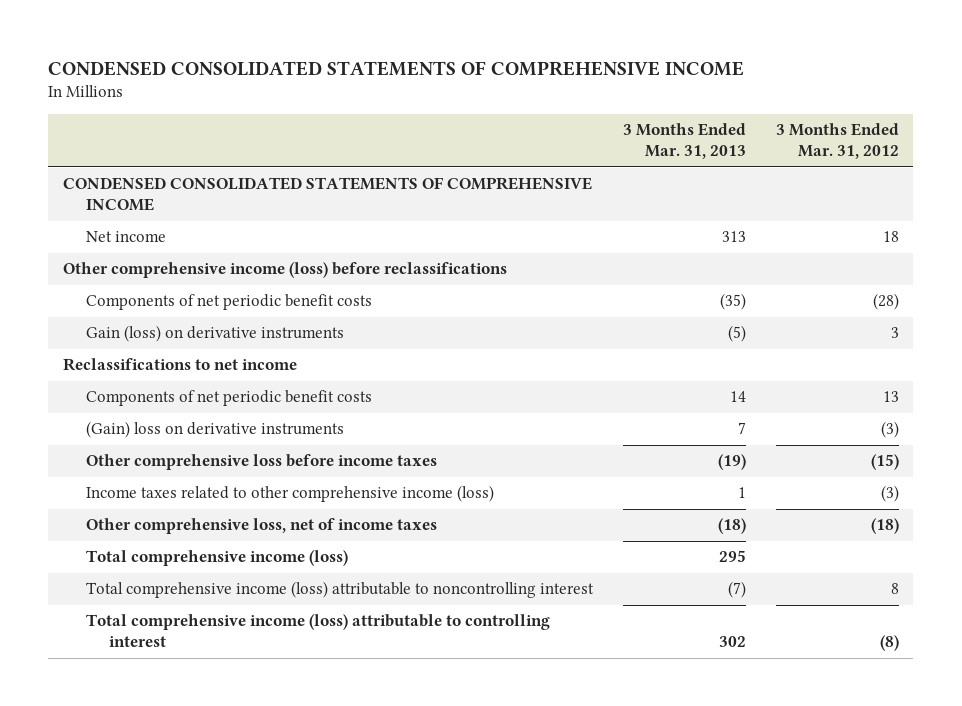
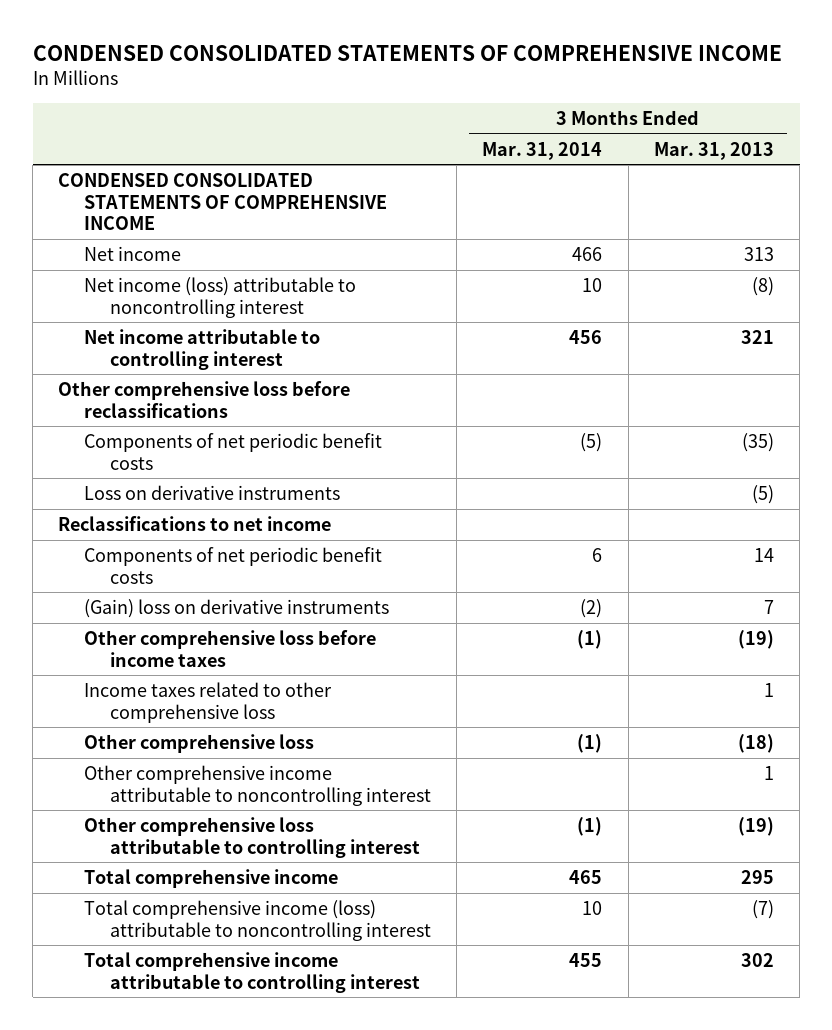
- | 3 Months Ended Mar. 31, 2013 | 3 Months Ended Mar. 31, 2012
+ | 3 Months Ended Mar. 31, 2014 | 3 Months Ended Mar. 31, 2013
- Other comprehensive income (loss) before reclassifications
+ Net income (loss) attributable to noncontrolling interest | 10 | (8)
+ Net income attributable to controlling interest | 456 | 321
+ Other comprehensive loss before reclassifications
- Gain (loss) on derivative instruments | (5) | 3
+ Loss on derivative instruments | | (5)
- Income taxes related to other comprehensive income (loss) | 1 | (3)
- Other comprehensive loss, net of income taxes | (18) | (18)
- Total comprehensive income (loss) | 295 |
+ Income taxes related to other comprehensive loss | | 1
+ Other comprehensive loss | (1) | (18)
+ Other comprehensive income attributable to noncontrolling interest | | 1
+ Other comprehensive loss attributable to controlling interest | (1) | (19)
+ Total comprehensive income | 465 | 295
- Total comprehensive income (loss) attributable to controlling interest | 302 | (8)
+ Total comprehensive income attributable to controlling interest | 455 | 302

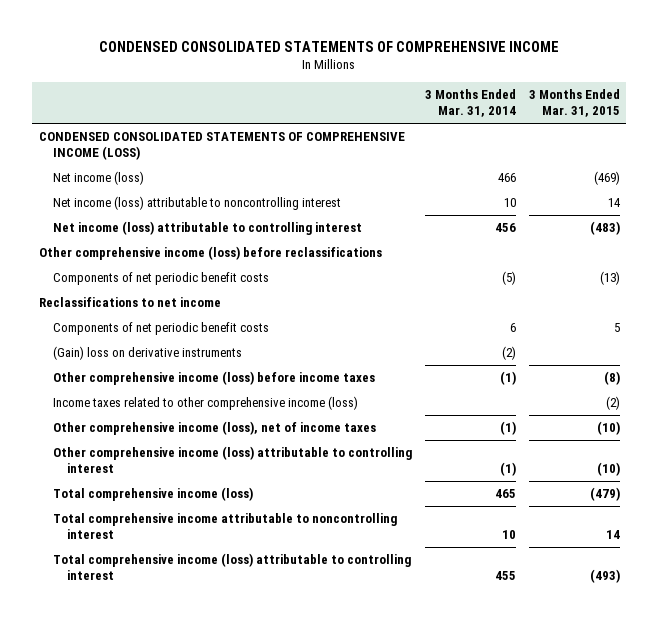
- | 3 Months Ended Mar. 31, 2014 | 3 Months Ended Mar. 31, 2013
+ | 3 Months Ended Mar. 31, 2014 | 3 Months Ended Mar. 31, 2015
- CONDENSED CONSOLIDATED STATEMENTS OF COMPREHENSIVE INCOME
- Net income | 466 | 313
+ CONDENSED CONSOLIDATED STATEMENTS OF COMPREHENSIVE INCOME (LOSS)
+ Net income (loss) | 466 | (469)
- Net income attributable to controlling interest | 456 | 321
- Other comprehensive loss before reclassifications
+ Net income (loss) attributable to controlling interest | 456 | (483)
+ Other comprehensive income (loss) before reclassifications
- Loss on derivative instruments | | (5)
- Other comprehensive loss before income taxes | (1) | (19)
- Income taxes related to other comprehensive loss | | 1
- Other comprehensive loss | (1) | (18)
- Other comprehensive income attributable to noncontrolling interest | | 1
- Other comprehensive loss attributable to controlling interest | (1) | (19)
- Total comprehensive income | 465 | 295
- Total comprehensive income (loss) attributable to noncontrolling interest | 10 | (7)
- Total comprehensive income attributable to controlling interest | 455 | 302
+ Other comprehensive income (loss) before income taxes | (1) | (8)
+ Income taxes related to other comprehensive income (loss) | | (2)
+ Other comprehensive income (loss), net of income taxes | (1) | (10)
+ Other comprehensive income (loss) attributable to controlling interest | (1) | (10)
+ Total comprehensive income (loss) | 465 | (479)
+ Total comprehensive income attributable to noncontrolling interest | 10 | 14
+ Total comprehensive income (loss) attributable to controlling interest | 455 | (493)

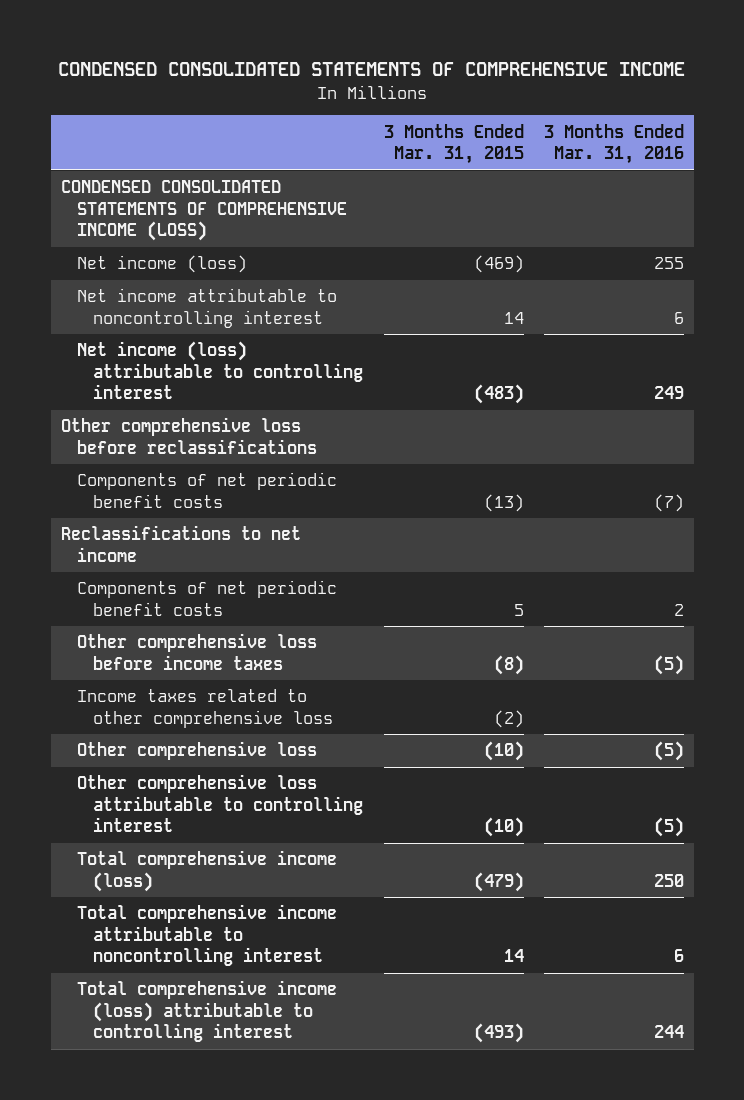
- | 3 Months Ended Mar. 31, 2014 | 3 Months Ended Mar. 31, 2015
+ | 3 Months Ended Mar. 31, 2015 | 3 Months Ended Mar. 31, 2016
- Net income (loss) attributable to noncontrolling interest | 10 | 14
+ Net income attributable to noncontrolling interest | 14 | 6
- Other comprehensive income (loss) before reclassifications
+ Other comprehensive loss before reclassifications
- (Gain) loss on derivative instruments | (2) |
- Other comprehensive income (loss) before income taxes | (1) | (8)
- Income taxes related to other comprehensive income (loss) | | (2)
- Other comprehensive income (loss), net of income taxes | (1) | (10)
- Other comprehensive income (loss) attributable to controlling interest | (1) | (10)
+ Other comprehensive loss before income taxes | (8) | (5)
+ Income taxes related to other comprehensive loss | (2) |
+ Other comprehensive loss | (10) | (5)
+ Other comprehensive loss attributable to controlling interest | (10) | (5)

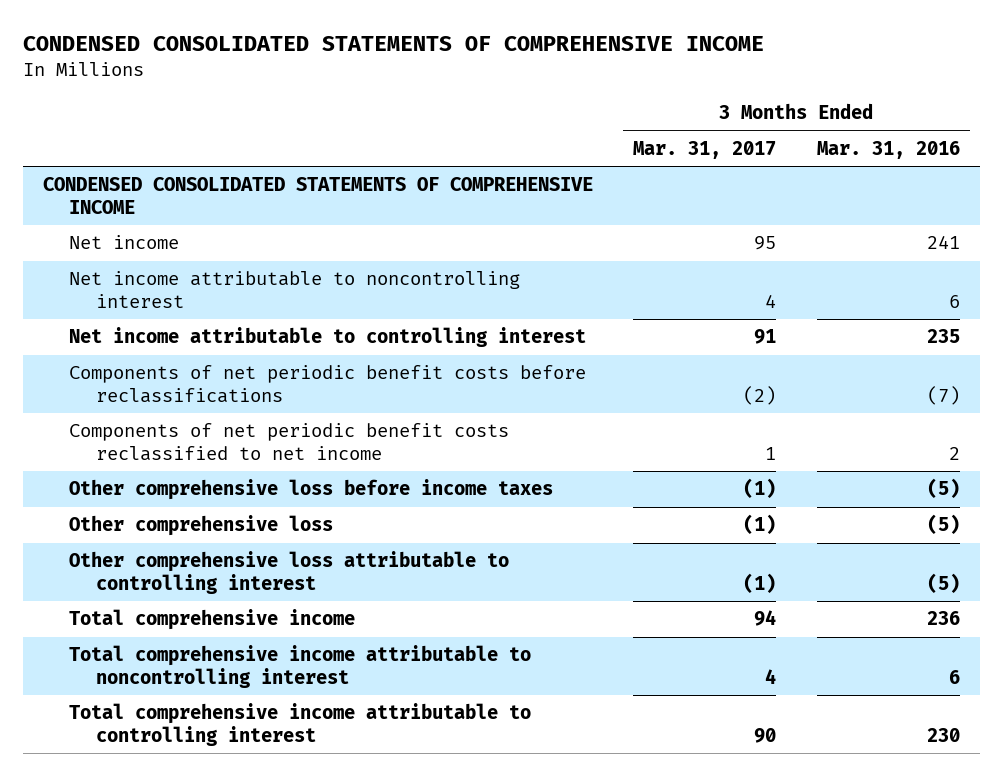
- | 3 Months Ended Mar. 31, 2015 | 3 Months Ended Mar. 31, 2016
+ | 3 Months Ended Mar. 31, 2017 | 3 Months Ended Mar. 31, 2016
- CONDENSED CONSOLIDATED STATEMENTS OF COMPREHENSIVE INCOME (LOSS)
- Net income (loss) | (469) | 255
+ CONDENSED CONSOLIDATED STATEMENTS OF COMPREHENSIVE INCOME
+ Net income | 95 | 241
- Net income (loss) attributable to controlling interest | (483) | 249
- Other comprehensive loss before reclassifications
- Components of net periodic benefit costs | (13) | (7)
- Reclassifications to net income
- Components of net periodic benefit costs | 5 | 2
+ Net income attributable to controlling interest | 91 | 235
+ Components of net periodic benefit costs before reclassifications | (2) | (7)
+ Components of net periodic benefit costs reclassified to net income | 1 | 2
- Income taxes related to other comprehensive loss | (2) |
- Total comprehensive income (loss) | (479) | 250
+ Total comprehensive income | 94 | 236
- Total comprehensive income (loss) attributable to controlling interest | (493) | 244
+ Total comprehensive income attributable to controlling interest | 90 | 230

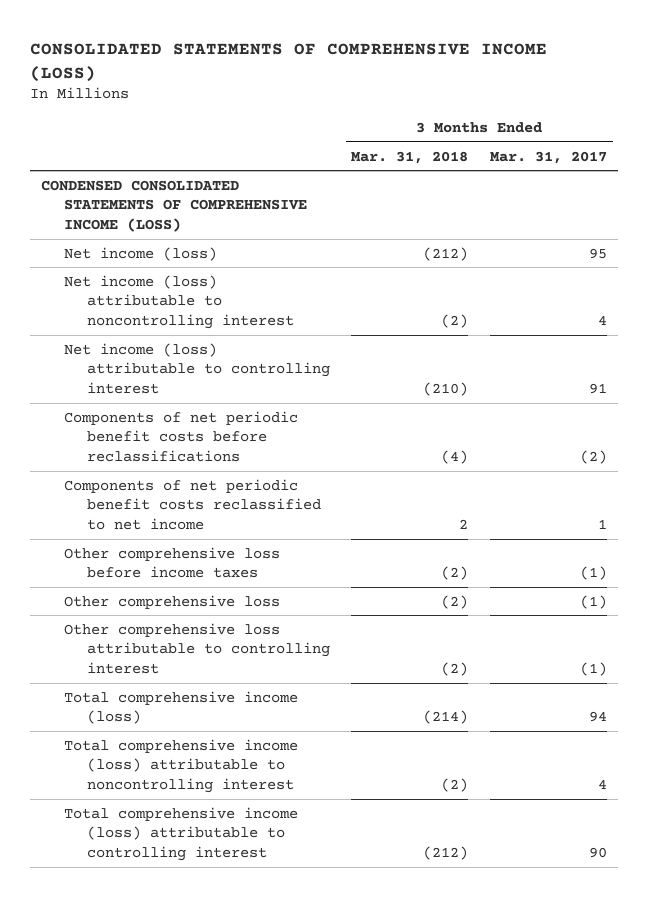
- CONDENSED CONSOLIDATED STATEMENTS OF COMPREHENSIVE INCOME
+ CONSOLIDATED STATEMENTS OF COMPREHENSIVE INCOME (LOSS)
- | 3 Months Ended Mar. 31, 2017 | 3 Months Ended Mar. 31, 2016
+ | 3 Months Ended Mar. 31, 2018 | 3 Months Ended Mar. 31, 2017
- CONDENSED CONSOLIDATED STATEMENTS OF COMPREHENSIVE INCOME
- Net income | 95 | 241
- Net income attributable to noncontrolling interest | 4 | 6
- Net income attributable to controlling interest | 91 | 235
+ CONDENSED CONSOLIDATED STATEMENTS OF COMPREHENSIVE INCOME (LOSS)
+ Net income (loss) | (212) | 95
+ Net income (loss) attributable to noncontrolling interest | (2) | 4
+ Net income (loss) attributable to controlling interest | (210) | 91
- Total comprehensive income | 94 | 236
- Total comprehensive income attributable to noncontrolling interest | 4 | 6
- Total comprehensive income attributable to controlling interest | 90 | 230
+ Total comprehensive income (loss) | (214) | 94
+ Total comprehensive income (loss) attributable to noncontrolling interest | (2) | 4
+ Total comprehensive income (loss) attributable to controlling interest | (212) | 90

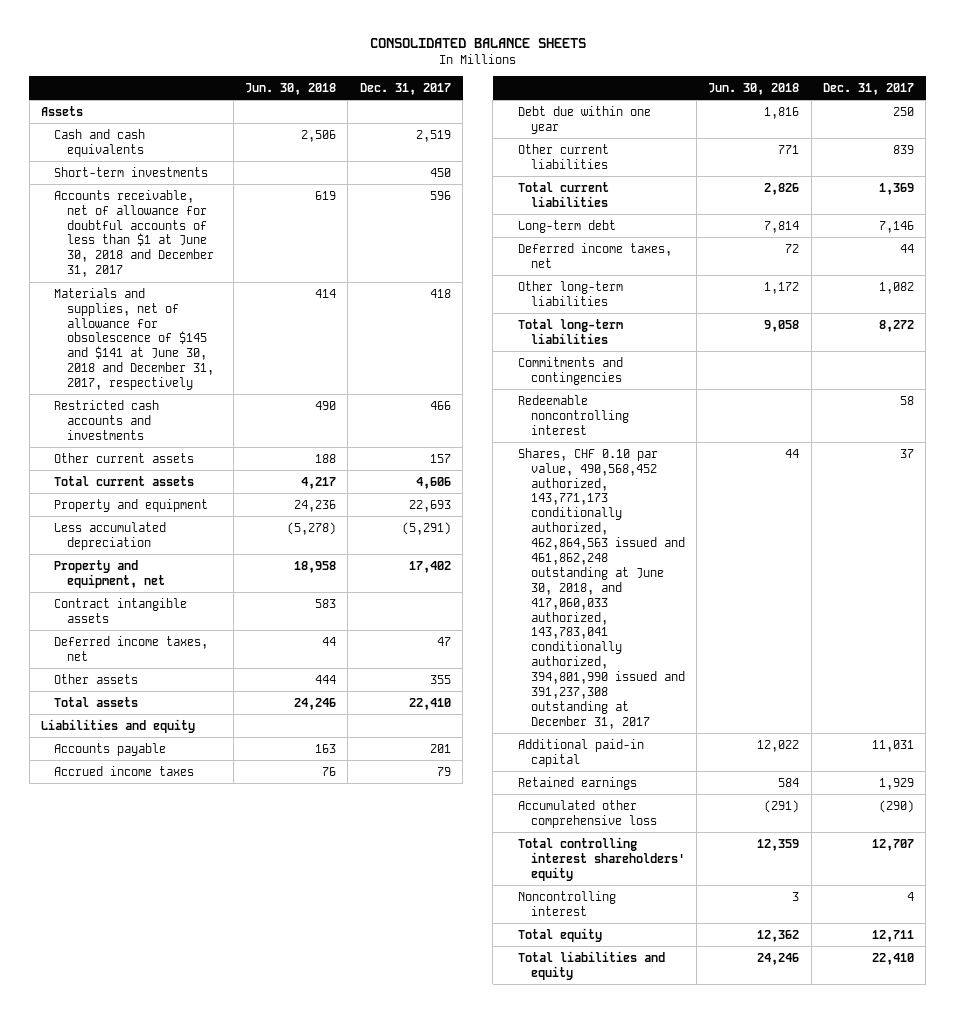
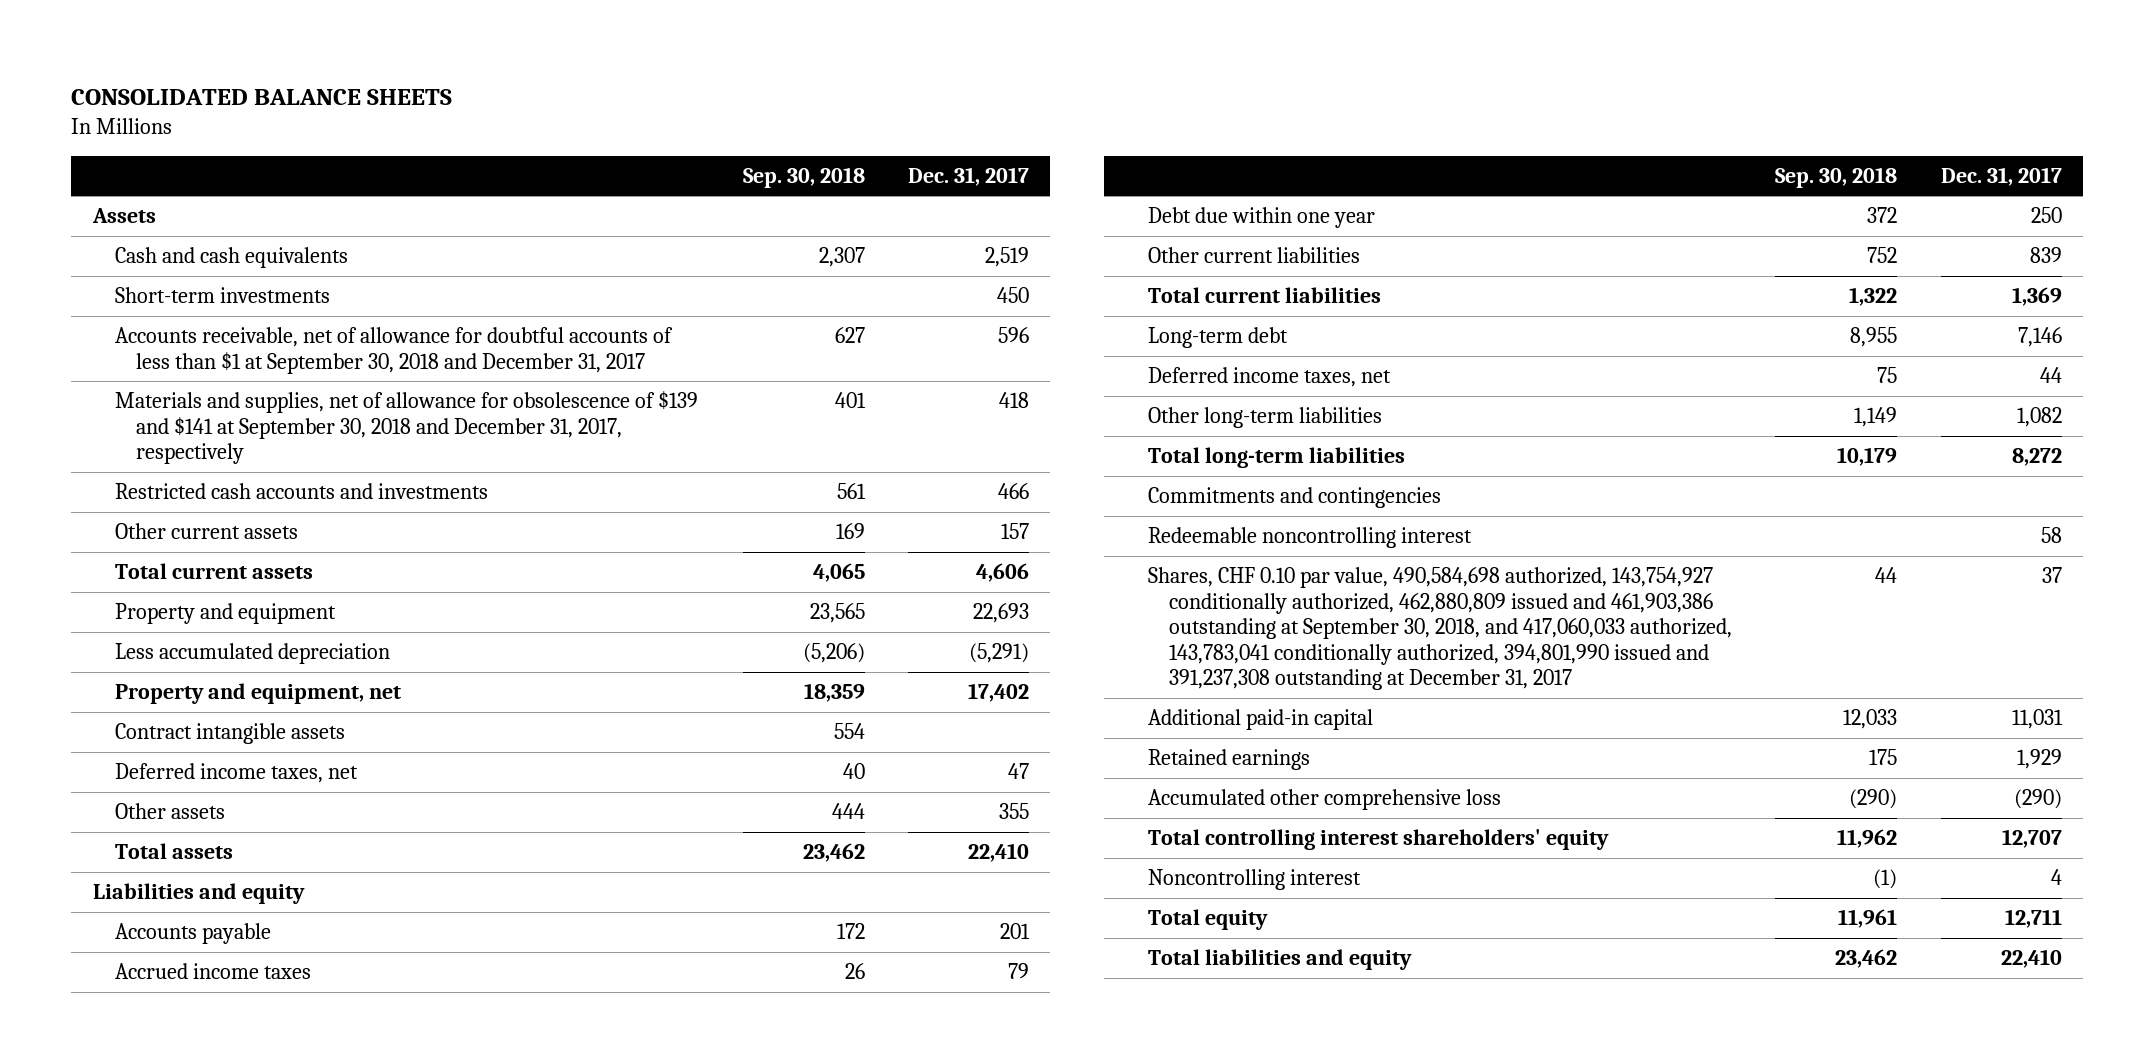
- | Jun. 30, 2018 | Dec. 31, 2017
+ | Sep. 30, 2018 | Dec. 31, 2017
- Accounts receivable, net of allowance for doubtful accounts of less than $1 at June 30, 2018 and December 31, 2017 | 619 | 596
- Materials and supplies, net of allowance for obsolescence of $145 and $141 at June 30, 2018 and December 31, 2017, respectively | 414 | 418
+ Accounts receivable, net of allowance for doubtful accounts of less than $1 at September 30, 2018 and December 31, 2017 | 627 | 596
+ Materials and supplies, net of allowance for obsolescence of $139 and $141 at September 30, 2018 and December 31, 2017, respectively | 401 | 418
- Shares, CHF 0.10 par value, 490,568,452 authorized, 143,771,173 conditionally authorized, 462,864,563 issued and 461,862,248 outstanding at June 30, 2018, and 417,060,033 authorized, 143,783,041 conditionally authorized, 394,801,990 issued and 391,237,308 outstanding at December 31, 2017 | 44 | 37
+ Shares, CHF 0.10 par value, 490,584,698 authorized, 143,754,927 conditionally authorized, 462,880,809 issued and 461,903,386 outstanding at September 30, 2018, and 417,060,033 authorized, 143,783,041 conditionally authorized, 394,801,990 issued and 391,237,308 outstanding at December 31, 2017 | 44 | 37

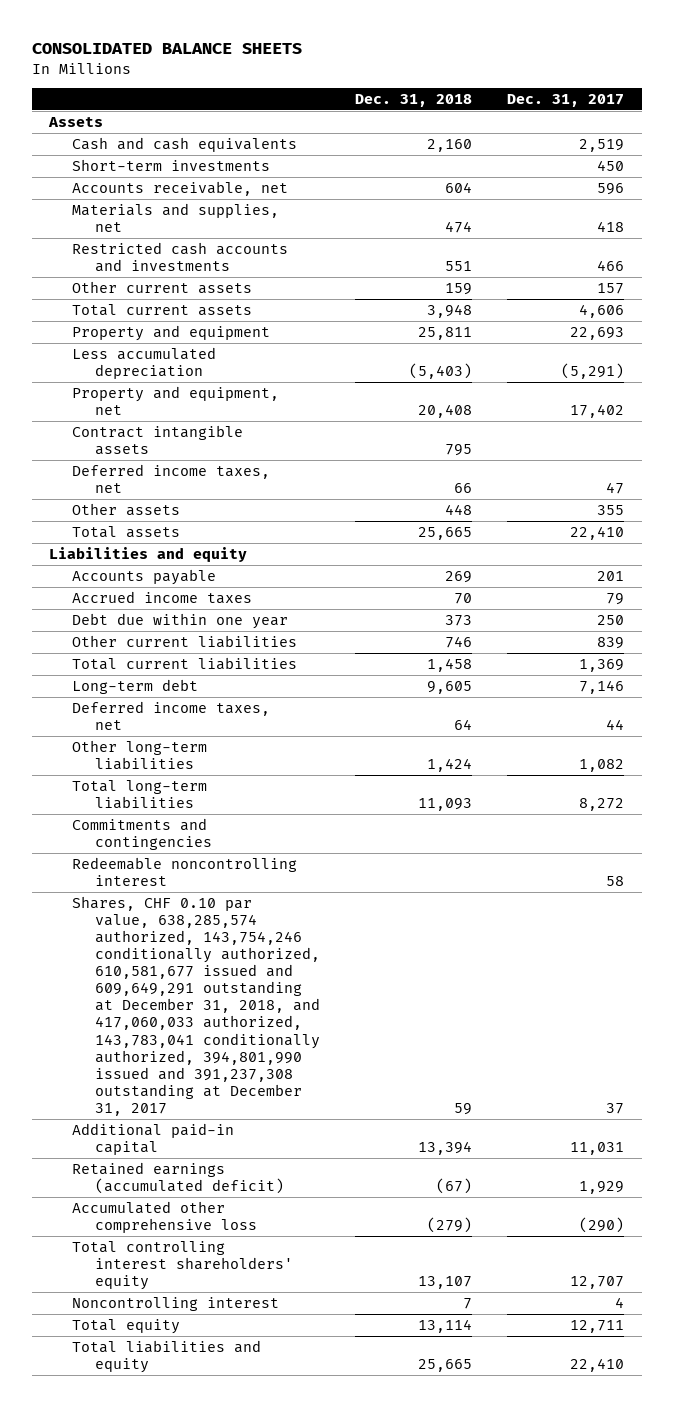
- | Sep. 30, 2018 | Dec. 31, 2017
+ | Dec. 31, 2018 | Dec. 31, 2017
- Accounts receivable, net of allowance for doubtful accounts of less than $1 at September 30, 2018 and December 31, 2017 | 627 | 596
- Materials and supplies, net of allowance for obsolescence of $139 and $141 at September 30, 2018 and December 31, 2017, respectively | 401 | 418
+ Accounts receivable, net | 604 | 596
+ Materials and supplies, net | 474 | 418
- Shares, CHF 0.10 par value, 490,584,698 authorized, 143,754,927 conditionally authorized, 462,880,809 issued and 461,903,386 outstanding at September 30, 2018, and 417,060,033 authorized, 143,783,041 conditionally authorized, 394,801,990 issued and 391,237,308 outstanding at December 31, 2017 | 44 | 37
+ Shares, CHF 0.10 par value, 638,285,574 authorized, 143,754,246 conditionally authorized, 610,581,677 issued and 609,649,291 outstanding at December 31, 2018, and 417,060,033 authorized, 143,783,041 conditionally authorized, 394,801,990 issued and 391,237,308 outstanding at December 31, 2017 | 59 | 37
- Retained earnings | 175 | 1,929
+ Retained earnings (accumulated deficit) | (67) | 1,929

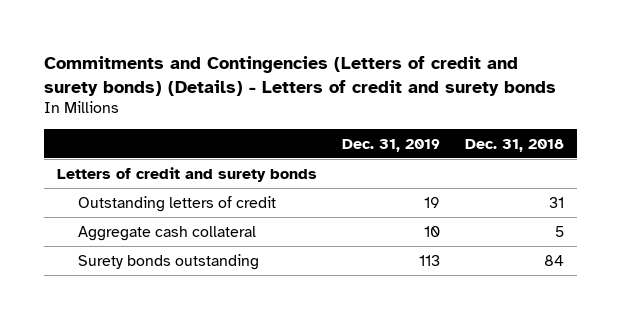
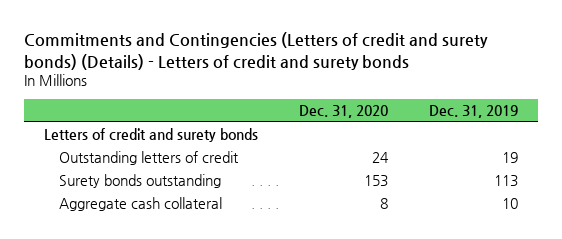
- | Dec. 31, 2019 | Dec. 31, 2018
+ | Dec. 31, 2020 | Dec. 31, 2019
moved down: Aggregate cash collateral | 8 | 10

